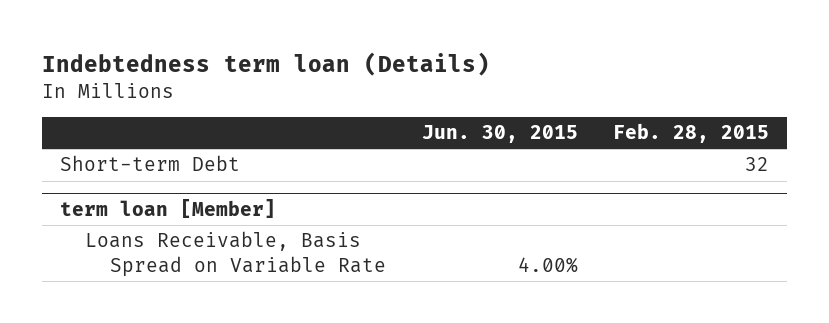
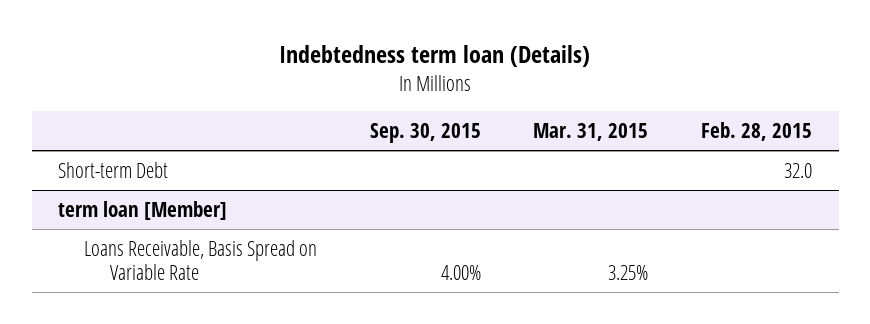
- | Jun. 30, 2015 | Feb. 28, 2015
+ | Sep. 30, 2015 | Mar. 31, 2015 | Feb. 28, 2015
- Short-term Debt | | 32
+ Short-term Debt | | | 32.0

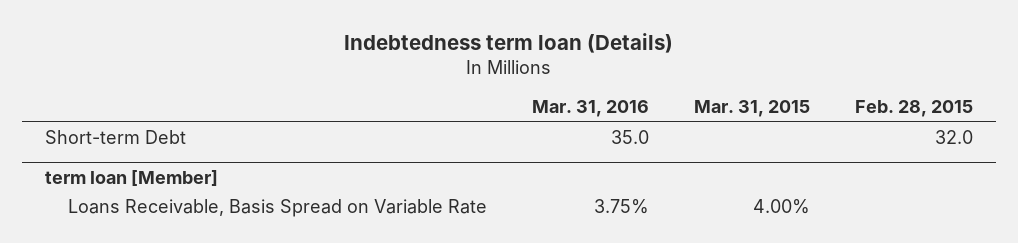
- | Sep. 30, 2015 | Mar. 31, 2015 | Feb. 28, 2015
+ | Mar. 31, 2016 | Mar. 31, 2015 | Feb. 28, 2015
@ term loan [Member]
- Loans Receivable, Basis Spread on Variable Rate | 4.00% | 3.25% |
+ Loans Receivable, Basis Spread on Variable Rate | 3.75% | 4.00% |

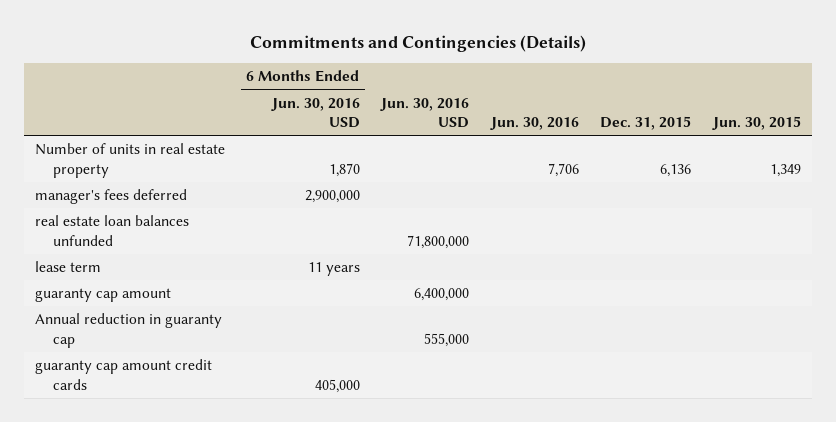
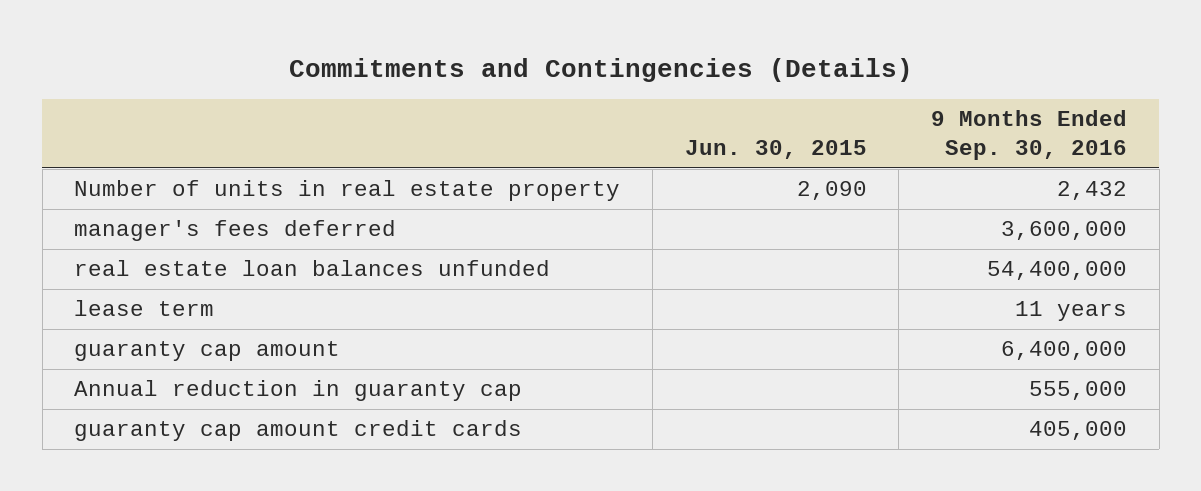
- | 6 Months Ended Jun. 30, 2016 USD | Jun. 30, 2016 USD | Jun. 30, 2016 | Dec. 31, 2015 | Jun. 30, 2015
+ | Jun. 30, 2015 | 9 Months Ended Sep. 30, 2016
- Number of units in real estate property | 1,870 | | 7,706 | 6,136 | 1,349
+ Number of units in real estate property | 2,090 | 2,432

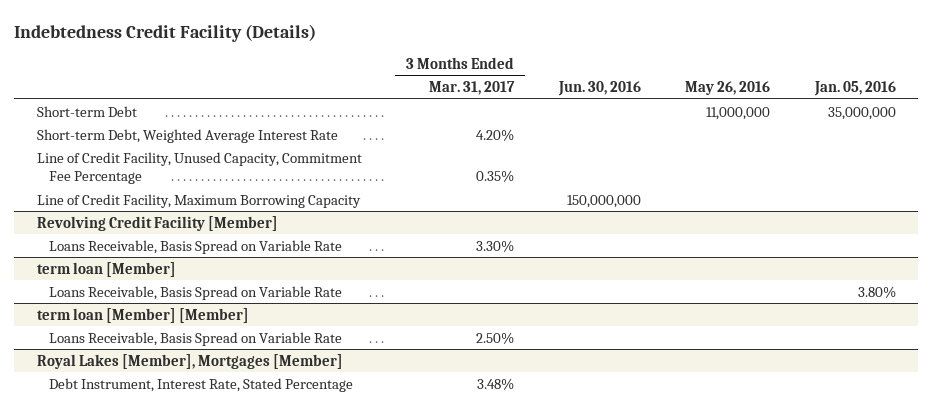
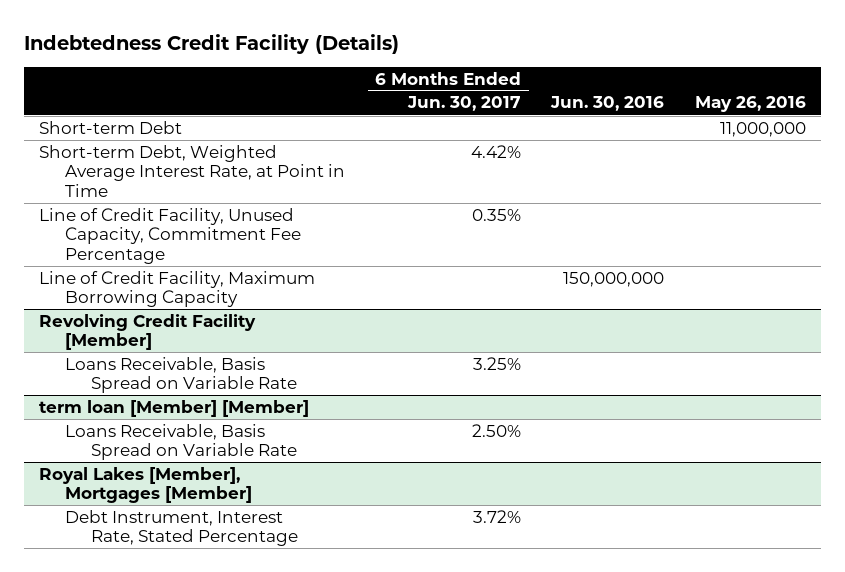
- | 3 Months Ended Mar. 31, 2017 | Jun. 30, 2016 | May 26, 2016 | Jan. 05, 2016
+ | 6 Months Ended Jun. 30, 2017 | Jun. 30, 2016 | May 26, 2016
- Short-term Debt, Weighted Average Interest Rate | 4.20% | | |
+ Short-term Debt, Weighted Average Interest Rate, at Point in Time | 4.42% | |
- term loan [Member]
- Loans Receivable, Basis Spread on Variable Rate | | | | 3.80%

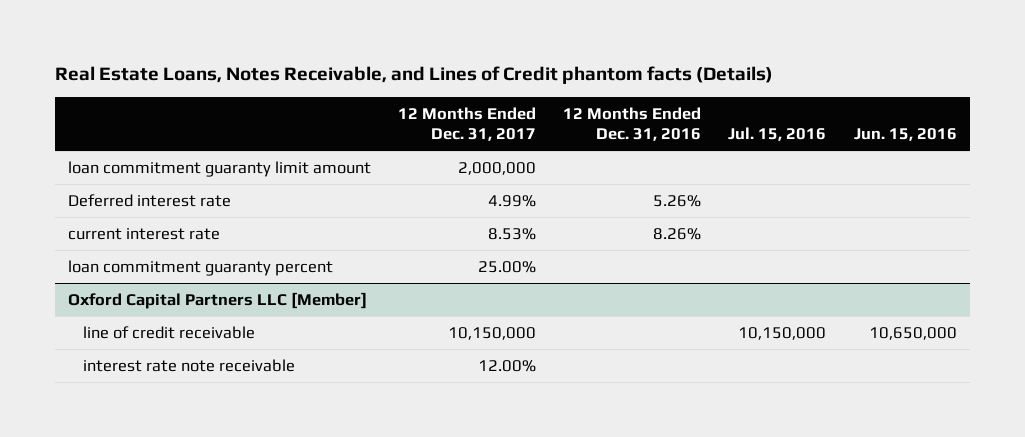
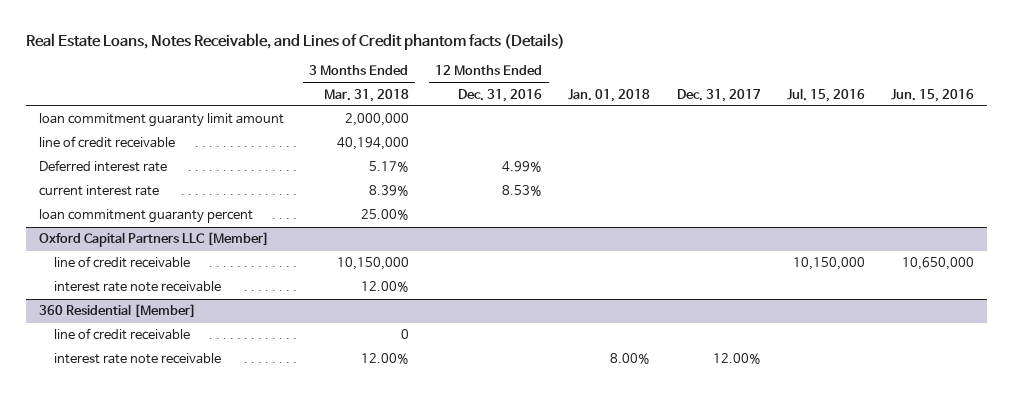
- | 12 Months Ended Dec. 31, 2017 | 12 Months Ended Dec. 31, 2016 | Jul. 15, 2016 | Jun. 15, 2016
+ | 3 Months Ended Mar. 31, 2018 | 12 Months Ended Dec. 31, 2016 | Jan. 01, 2018 | Dec. 31, 2017 | Jul. 15, 2016 | Jun. 15, 2016
- Deferred interest rate | 4.99% | 5.26% | |
- current interest rate | 8.53% | 8.26% | |
+ line of credit receivable | 40,194,000 | | | | |
+ Deferred interest rate | 5.17% | 4.99% | | | |
+ current interest rate | 8.39% | 8.53% | | | |
+ 360 Residential [Member]
+ line of credit receivable | 0 | | | | |
+ interest rate note receivable | 12.00% | | 8.00% | 12.00% | |

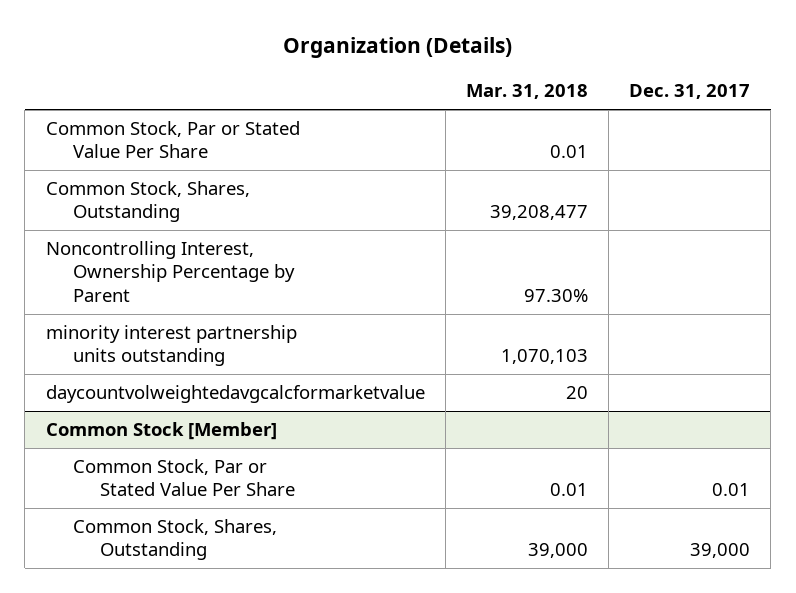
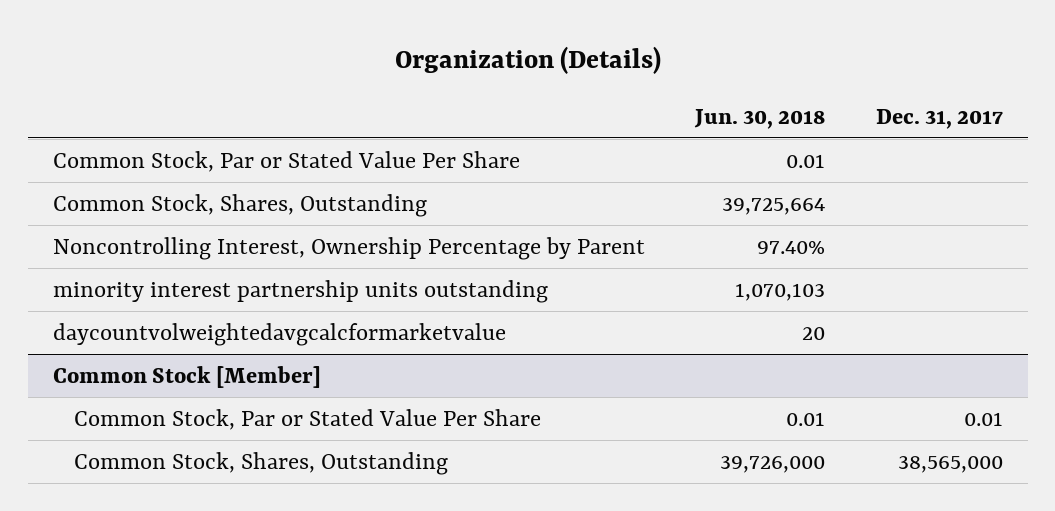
- | Mar. 31, 2018 | Dec. 31, 2017
+ | Jun. 30, 2018 | Dec. 31, 2017
@ Common Stock [Member]
- Common Stock, Shares, Outstanding | 39,000 | 39,000
+ Common Stock, Shares, Outstanding | 39,726,000 | 38,565,000

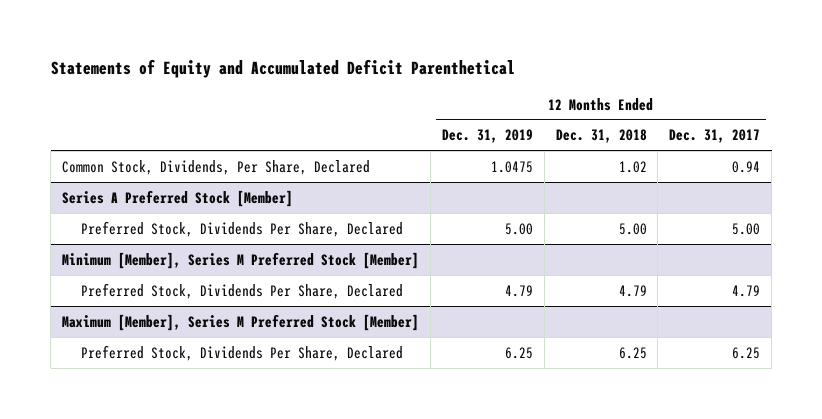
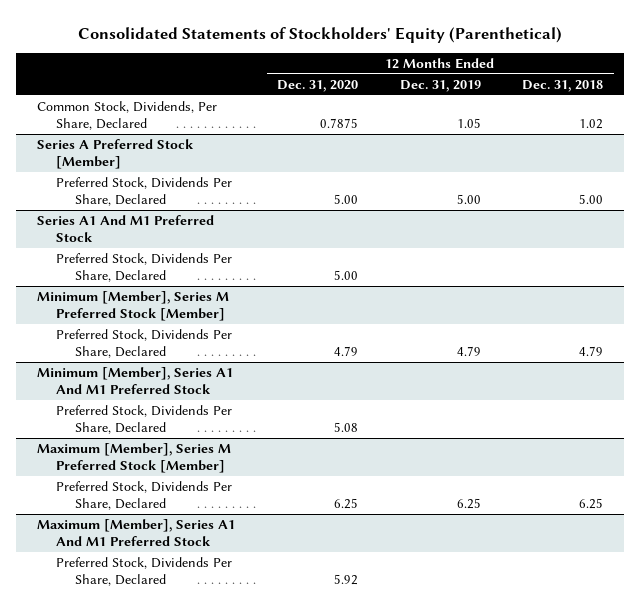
- Statements of Equity and Accumulated Deficit Parenthetical
+ Consolidated Statements of Stockholders' Equity (Parenthetical)
- | 12 Months Ended Dec. 31, 2019 | 12 Months Ended Dec. 31, 2018 | 12 Months Ended Dec. 31, 2017
+ | 12 Months Ended Dec. 31, 2020 | 12 Months Ended Dec. 31, 2019 | 12 Months Ended Dec. 31, 2018
- Common Stock, Dividends, Per Share, Declared | 1.0475 | 1.02 | 0.94
+ Common Stock, Dividends, Per Share, Declared | 0.7875 | 1.05 | 1.02
+ Series A1 And M1 Preferred Stock
+ Preferred Stock, Dividends Per Share, Declared | 5.00 | |
+ Minimum [Member], Series A1 And M1 Preferred Stock
+ Preferred Stock, Dividends Per Share, Declared | 5.08 | |
+ Maximum [Member], Series A1 And M1 Preferred Stock
+ Preferred Stock, Dividends Per Share, Declared | 5.92 | |

